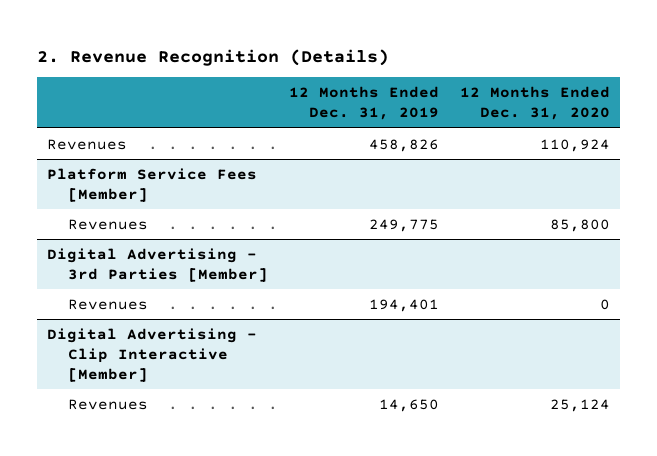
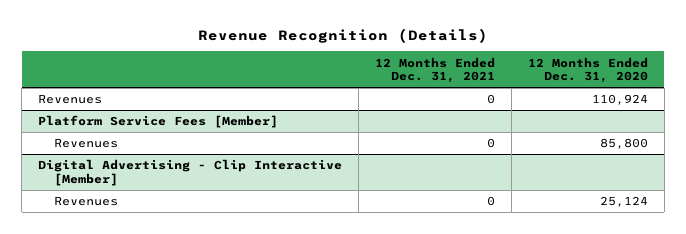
- 2. Revenue Recognition (Details)
+ Revenue Recognition (Details)
- | 12 Months Ended Dec. 31, 2019 | 12 Months Ended Dec. 31, 2020
+ | 12 Months Ended Dec. 31, 2021 | 12 Months Ended Dec. 31, 2020
- Digital Advertising - 3rd Parties [Member]
- Revenues | 194,401 | 0

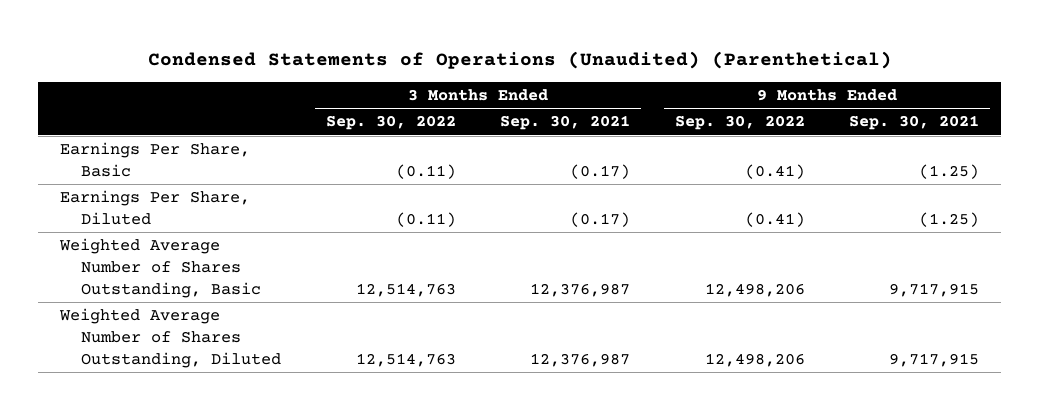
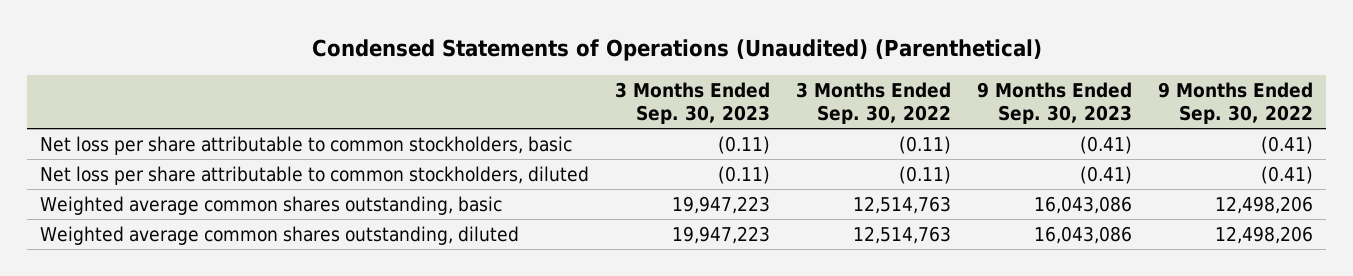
- | 3 Months Ended Sep. 30, 2022 | 3 Months Ended Sep. 30, 2021 | 9 Months Ended Sep. 30, 2022 | 9 Months Ended Sep. 30, 2021
+ | 3 Months Ended Sep. 30, 2023 | 3 Months Ended Sep. 30, 2022 | 9 Months Ended Sep. 30, 2023 | 9 Months Ended Sep. 30, 2022
- Earnings Per Share, Basic | (0.11) | (0.17) | (0.41) | (1.25)
- Earnings Per Share, Diluted | (0.11) | (0.17) | (0.41) | (1.25)
- Weighted Average Number of Shares Outstanding, Basic | 12,514,763 | 12,376,987 | 12,498,206 | 9,717,915
- Weighted Average Number of Shares Outstanding, Diluted | 12,514,763 | 12,376,987 | 12,498,206 | 9,717,915
+ Net loss per share attributable to common stockholders, basic | (0.11) | (0.11) | (0.41) | (0.41)
+ Net loss per share attributable to common stockholders, diluted | (0.11) | (0.11) | (0.41) | (0.41)
+ Weighted average common shares outstanding, basic | 19,947,223 | 12,514,763 | 16,043,086 | 12,498,206
+ Weighted average common shares outstanding, diluted | 19,947,223 | 12,514,763 | 16,043,086 | 12,498,206

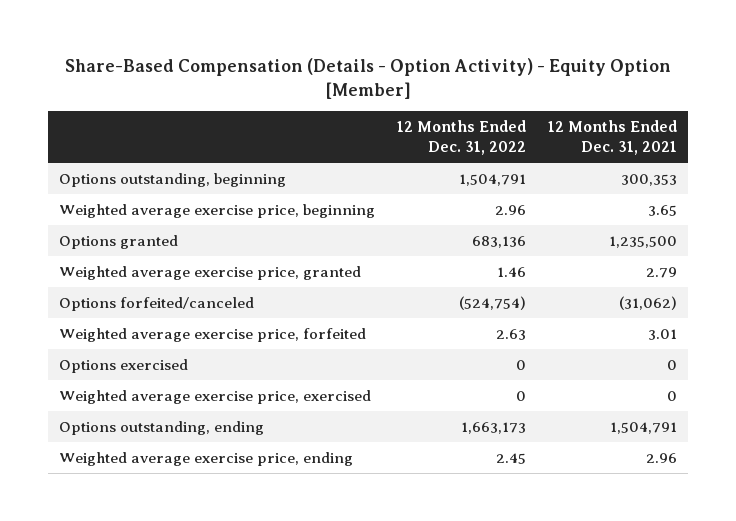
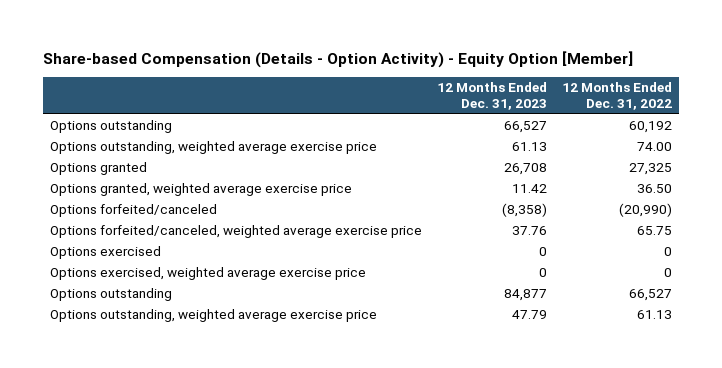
- Share-Based Compensation (Details - Option Activity) - Equity Option [Member]
+ Share-based Compensation (Details - Option Activity) - Equity Option [Member]
- | 12 Months Ended Dec. 31, 2022 | 12 Months Ended Dec. 31, 2021
+ | 12 Months Ended Dec. 31, 2023 | 12 Months Ended Dec. 31, 2022
- Options outstanding, beginning | 1,504,791 | 300,353
- Weighted average exercise price, beginning | 2.96 | 3.65
- Options granted | 683,136 | 1,235,500
- Weighted average exercise price, granted | 1.46 | 2.79
- Options forfeited/canceled | (524,754) | (31,062)
- Weighted average exercise price, forfeited | 2.63 | 3.01
+ Options outstanding | 66,527 | 60,192
+ Options outstanding, weighted average exercise price | 61.13 | 74.00
+ Options granted | 26,708 | 27,325
+ Options granted, weighted average exercise price | 11.42 | 36.50
+ Options forfeited/canceled | (8,358) | (20,990)
+ Options forfeited/canceled, weighted average exercise price | 37.76 | 65.75
- Weighted average exercise price, exercised | 0 | 0
- Options outstanding, ending | 1,663,173 | 1,504,791
- Weighted average exercise price, ending | 2.45 | 2.96
+ Options exercised, weighted average exercise price | 0 | 0
+ Options outstanding | 84,877 | 66,527
+ Options outstanding, weighted average exercise price | 47.79 | 61.13

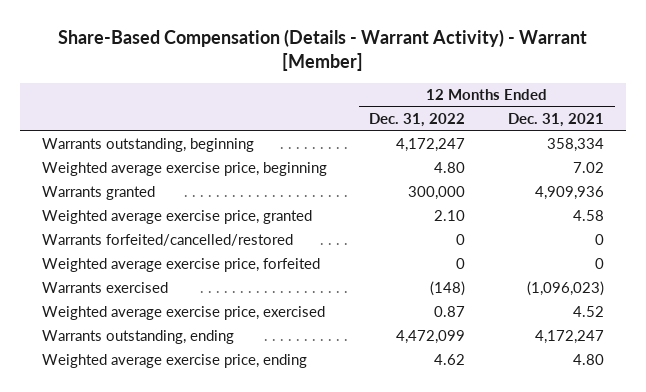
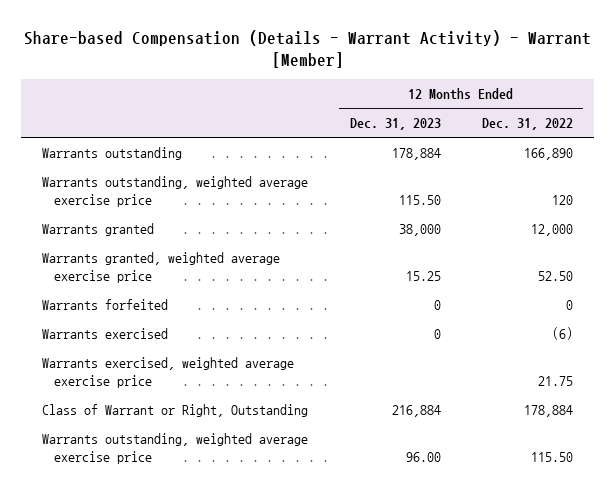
- Share-Based Compensation (Details - Warrant Activity) - Warrant [Member]
+ Share-based Compensation (Details - Warrant Activity) - Warrant [Member]
- | 12 Months Ended Dec. 31, 2022 | 12 Months Ended Dec. 31, 2021
+ | 12 Months Ended Dec. 31, 2023 | 12 Months Ended Dec. 31, 2022
- Warrants outstanding, beginning | 4,172,247 | 358,334
- Weighted average exercise price, beginning | 4.80 | 7.02
- Warrants granted | 300,000 | 4,909,936
- Weighted average exercise price, granted | 2.10 | 4.58
- Warrants forfeited/cancelled/restored | 0 | 0
- Weighted average exercise price, forfeited | 0 | 0
- Warrants exercised | (148) | (1,096,023)
- Weighted average exercise price, exercised | 0.87 | 4.52
- Warrants outstanding, ending | 4,472,099 | 4,172,247
- Weighted average exercise price, ending | 4.62 | 4.80
+ Warrants outstanding | 178,884 | 166,890
+ Warrants outstanding, weighted average exercise price | 115.50 | 120
+ Warrants granted | 38,000 | 12,000
+ Warrants granted, weighted average exercise price | 15.25 | 52.50
+ Warrants forfeited | 0 | 0
+ Warrants exercised | 0 | (6)
+ Warrants exercised, weighted average exercise price | | 21.75
+ Class of Warrant or Right, Outstanding | 216,884 | 178,884
+ Warrants outstanding, weighted average exercise price | 96.00 | 115.50

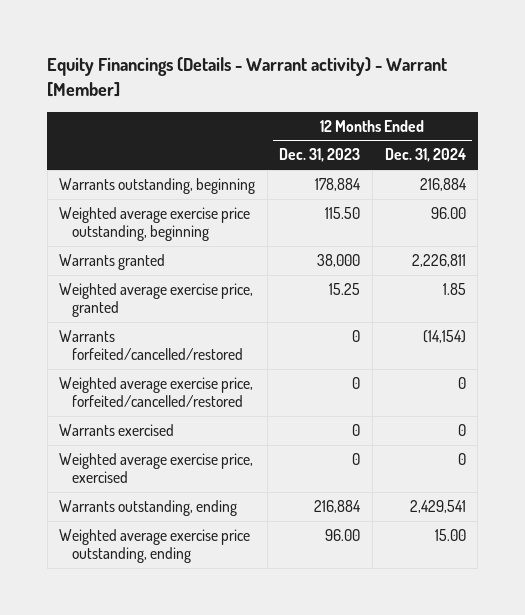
- Share-based Compensation (Details - Warrant Activity) - Warrant [Member]
+ Equity Financings (Details - Warrant activity) - Warrant [Member]
- | 12 Months Ended Dec. 31, 2023 | 12 Months Ended Dec. 31, 2022
+ | 12 Months Ended Dec. 31, 2023 | 12 Months Ended Dec. 31, 2024
- Warrants outstanding | 178,884 | 166,890
- Warrants outstanding, weighted average exercise price | 115.50 | 120
+ Warrants outstanding, beginning | 178,884 | 216,884
+ Weighted average exercise price outstanding, beginning | 115.50 | 96.00
- Warrants granted, weighted average exercise price | 15.25 | 52.50
- Warrants forfeited | 0 | 0
+ Weighted average exercise price, granted | 15.25 | 1.85
+ Warrants forfeited/cancelled/restored | 0 | (14,154)
+ Weighted average exercise price, forfeited/cancelled/restored | 0 | 0
- Warrants exercised, weighted average exercise price | | 21.75
- Class of Warrant or Right, Outstanding | 216,884 | 178,884
- Warrants outstanding, weighted average exercise price | 96.00 | 115.50
+ Weighted average exercise price, exercised | 0 | 0
+ Warrants outstanding, ending | 216,884 | 2,429,541
+ Weighted average exercise price outstanding, ending | 96.00 | 15.00

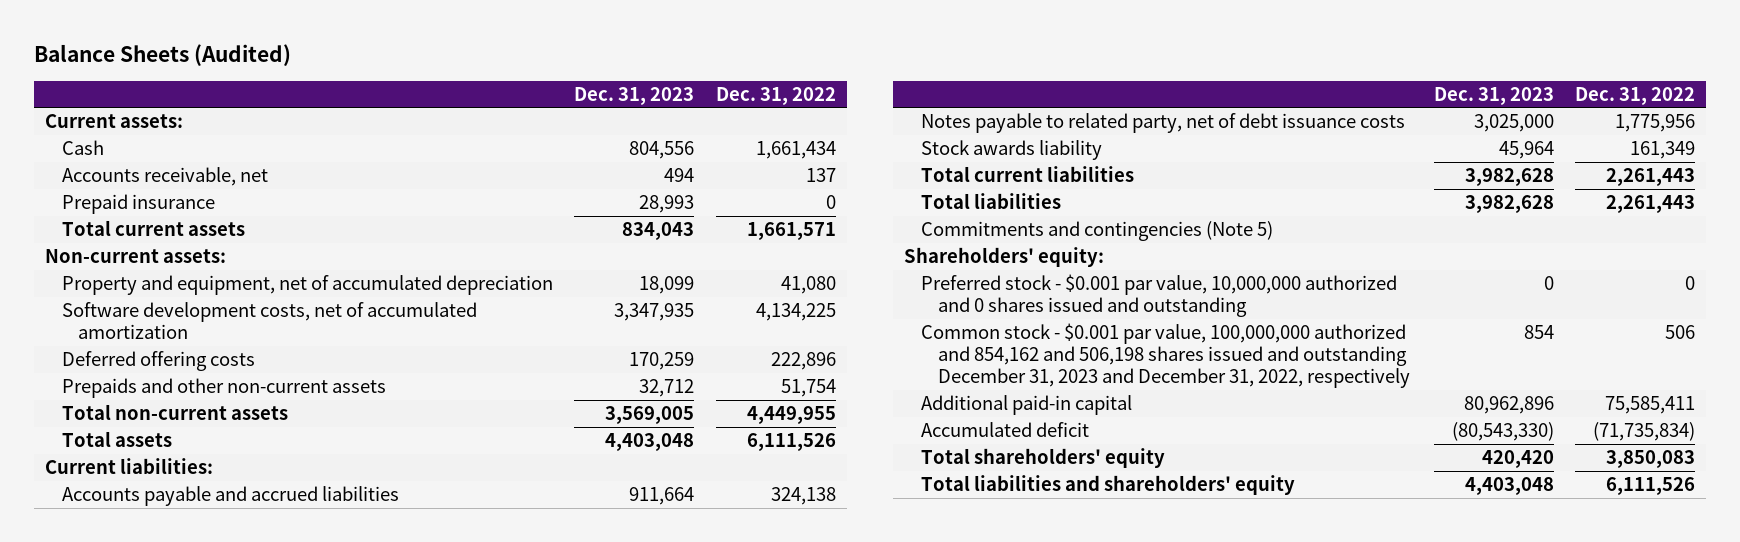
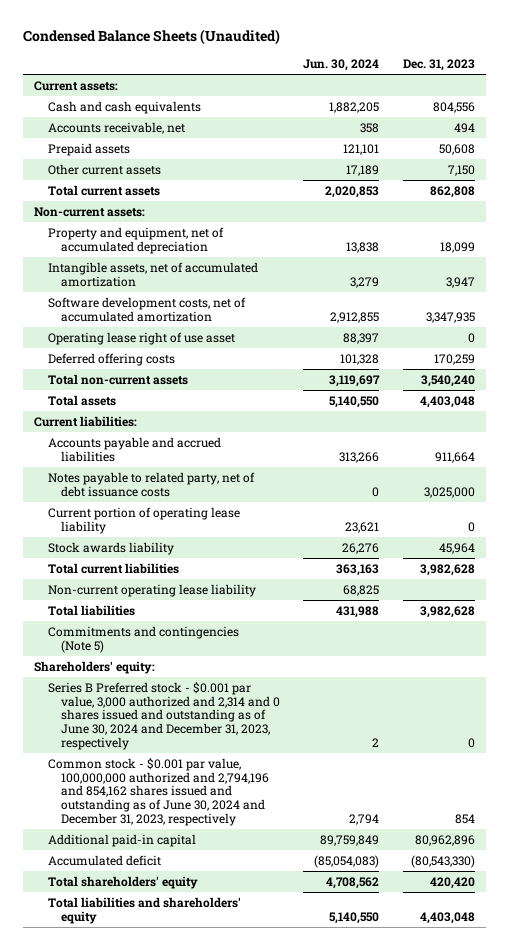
- Balance Sheets (Audited)
+ Condensed Balance Sheets (Unaudited)
- | Dec. 31, 2023 | Dec. 31, 2022
+ | Jun. 30, 2024 | Dec. 31, 2023
- Cash | 804,556 | 1,661,434
+ Cash and cash equivalents | 1,882,205 | 804,556
- Prepaid insurance | 28,993 | 0
- Total current assets | 834,043 | 1,661,571
+ Prepaid assets | 121,101 | 50,608
+ Other current assets | 17,189 | 7,150
+ Total current assets | 2,020,853 | 862,808
+ Intangible assets, net of accumulated amortization | 3,279 | 3,947
+ Operating lease right of use asset | 88,397 | 0
- Prepaids and other non-current assets | 32,712 | 51,754
- Total non-current assets | 3,569,005 | 4,449,955
+ Total non-current assets | 3,119,697 | 3,540,240
+ Current portion of operating lease liability | 23,621 | 0
+ Non-current operating lease liability | 68,825 |
- Preferred stock - $0.001 par value, 10,000,000 authorized and 0 shares issued and outstanding | 0 | 0
- Common stock - $0.001 par value, 100,000,000 authorized and 854,162 and 506,198 shares issued and outstanding December 31, 2023 and December 31, 2022, respectively | 854 | 506
+ Series B Preferred stock - $0.001 par value, 3,000 authorized and 2,314 and 0 shares issued and outstanding as of June 30, 2024 and December 31, 2023, respectively | 2 | 0
+ Common stock - $0.001 par value, 100,000,000 authorized and 2,794,196 and 854,162 shares issued and outstanding as of June 30, 2024 and December 31, 2023, respectively | 2,794 | 854

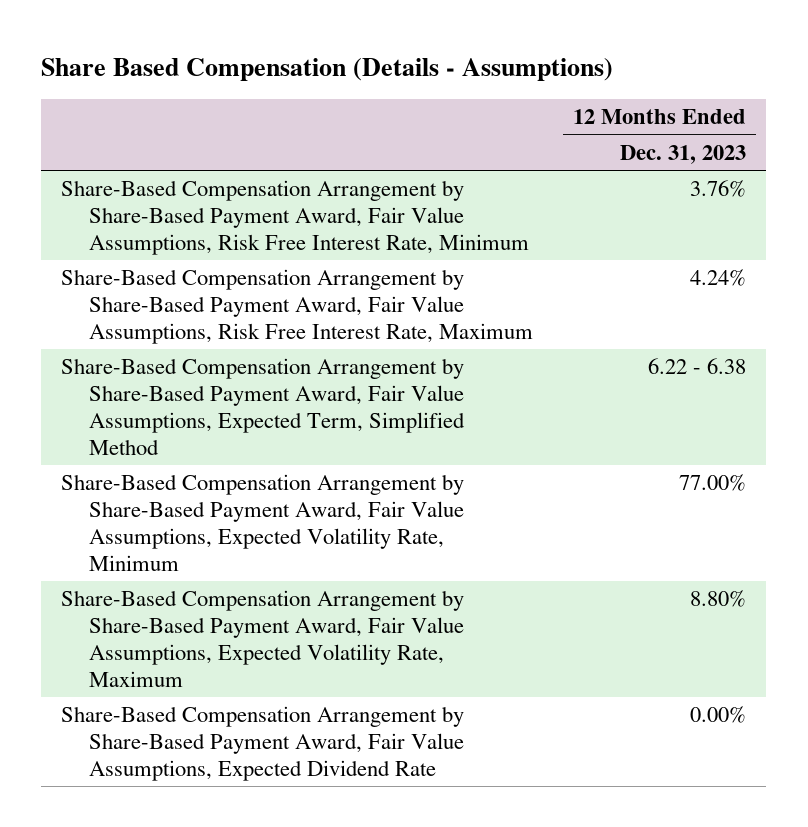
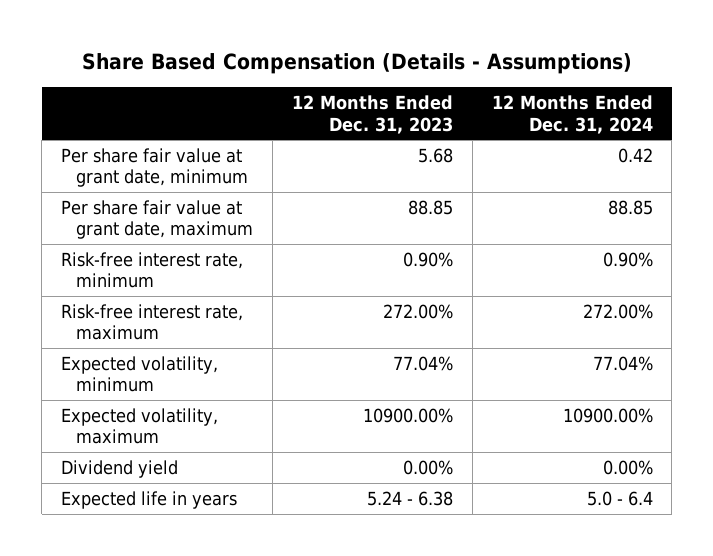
- | 12 Months Ended Dec. 31, 2023
+ | 12 Months Ended Dec. 31, 2023 | 12 Months Ended Dec. 31, 2024
- Share-Based Compensation Arrangement by Share-Based Payment Award, Fair Value Assumptions, Risk Free Interest Rate, Minimum | 3.76%
- Share-Based Compensation Arrangement by Share-Based Payment Award, Fair Value Assumptions, Risk Free Interest Rate, Maximum | 4.24%
- Share-Based Compensation Arrangement by Share-Based Payment Award, Fair Value Assumptions, Expected Term, Simplified Method | 6.22 - 6.38
- Share-Based Compensation Arrangement by Share-Based Payment Award, Fair Value Assumptions, Expected Volatility Rate, Minimum | 77.00%
- Share-Based Compensation Arrangement by Share-Based Payment Award, Fair Value Assumptions, Expected Volatility Rate, Maximum | 8.80%
- Share-Based Compensation Arrangement by Share-Based Payment Award, Fair Value Assumptions, Expected Dividend Rate | 0.00%
+ Per share fair value at grant date, minimum | 5.68 | 0.42
+ Per share fair value at grant date, maximum | 88.85 | 88.85
+ Risk-free interest rate, minimum | 0.90% | 0.90%
+ Risk-free interest rate, maximum | 272.00% | 272.00%
+ Expected volatility, minimum | 77.04% | 77.04%
+ Expected volatility, maximum | 10900.00% | 10900.00%
+ Dividend yield | 0.00% | 0.00%
+ Expected life in years | 5.24 - 6.38 | 5.0 - 6.4

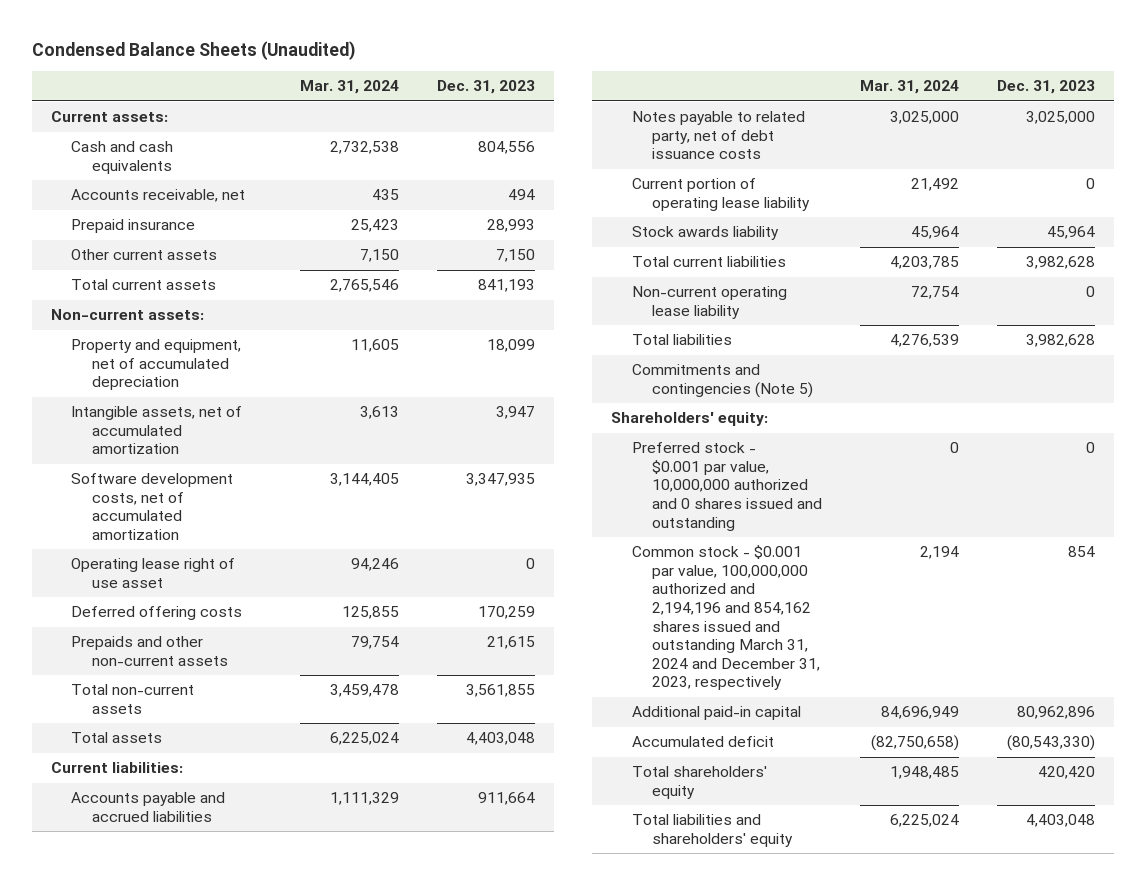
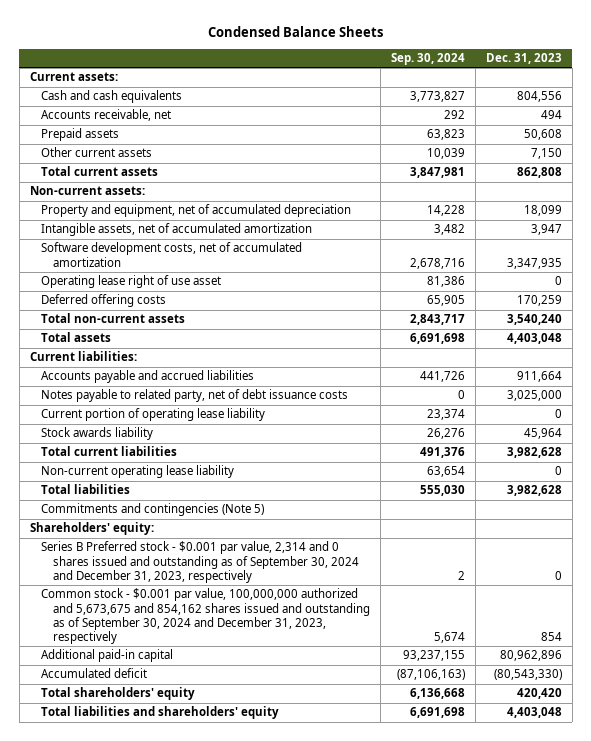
- Condensed Balance Sheets (Unaudited)
+ Condensed Balance Sheets
- | Mar. 31, 2024 | Dec. 31, 2023
+ | Sep. 30, 2024 | Dec. 31, 2023
- Prepaid insurance | 25,423 | 28,993
+ Prepaid assets | 63,823 | 50,608
- Total current assets | 2,765,546 | 841,193
+ Total current assets | 3,847,981 | 862,808
- Prepaids and other non-current assets | 79,754 | 21,615
- Total non-current assets | 3,459,478 | 3,561,855
+ Total non-current assets | 2,843,717 | 3,540,240
- Preferred stock - $0.001 par value, 10,000,000 authorized and 0 shares issued and outstanding | 0 | 0
- Common stock - $0.001 par value, 100,000,000 authorized and 2,194,196 and 854,162 shares issued and outstanding March 31, 2024 and December 31, 2023, respectively | 2,194 | 854
+ Series B Preferred stock - $0.001 par value, 2,314 and 0 shares issued and outstanding as of September 30, 2024 and December 31, 2023, respectively | 2 | 0
+ Common stock - $0.001 par value, 100,000,000 authorized and 5,673,675 and 854,162 shares issued and outstanding as of September 30, 2024 and December 31, 2023, respectively | 5,674 | 854

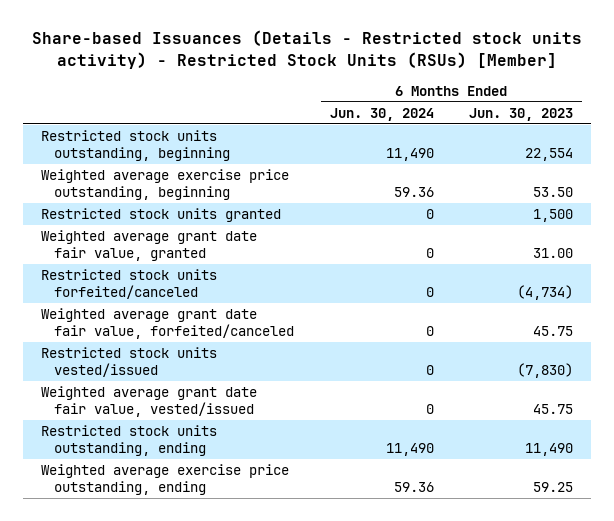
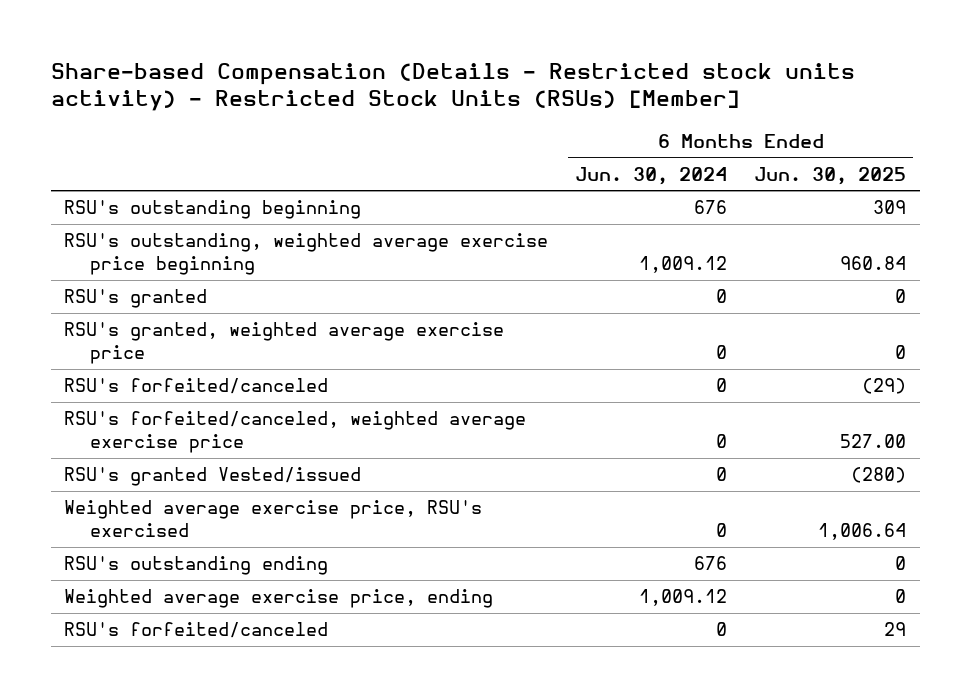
- Share-based Issuances (Details - Restricted stock units activity) - Restricted Stock Units (RSUs) [Member]
+ Share-based Compensation (Details - Restricted stock units activity) - Restricted Stock Units (RSUs) [Member]
- | 6 Months Ended Jun. 30, 2024 | 6 Months Ended Jun. 30, 2023
+ | 6 Months Ended Jun. 30, 2024 | 6 Months Ended Jun. 30, 2025
- Restricted stock units outstanding, beginning | 11,490 | 22,554
- Weighted average exercise price outstanding, beginning | 59.36 | 53.50
- Restricted stock units granted | 0 | 1,500
- Weighted average grant date fair value, granted | 0 | 31.00
- Restricted stock units forfeited/canceled | 0 | (4,734)
- Weighted average grant date fair value, forfeited/canceled | 0 | 45.75
- Restricted stock units vested/issued | 0 | (7,830)
- Weighted average grant date fair value, vested/issued | 0 | 45.75
- Restricted stock units outstanding, ending | 11,490 | 11,490
- Weighted average exercise price outstanding, ending | 59.36 | 59.25
+ RSU's outstanding beginning | 676 | 309
+ RSU's outstanding, weighted average exercise price beginning | 1,009.12 | 960.84
+ RSU's granted | 0 | 0
+ RSU's granted, weighted average exercise price | 0 | 0
+ RSU's forfeited/canceled | 0 | (29)
+ RSU's forfeited/canceled, weighted average exercise price | 0 | 527.00
+ RSU's granted Vested/issued | 0 | (280)
+ Weighted average exercise price, RSU's exercised | 0 | 1,006.64
+ RSU's outstanding ending | 676 | 0
+ Weighted average exercise price, ending | 1,009.12 | 0
+ RSU's forfeited/canceled | 0 | 29

